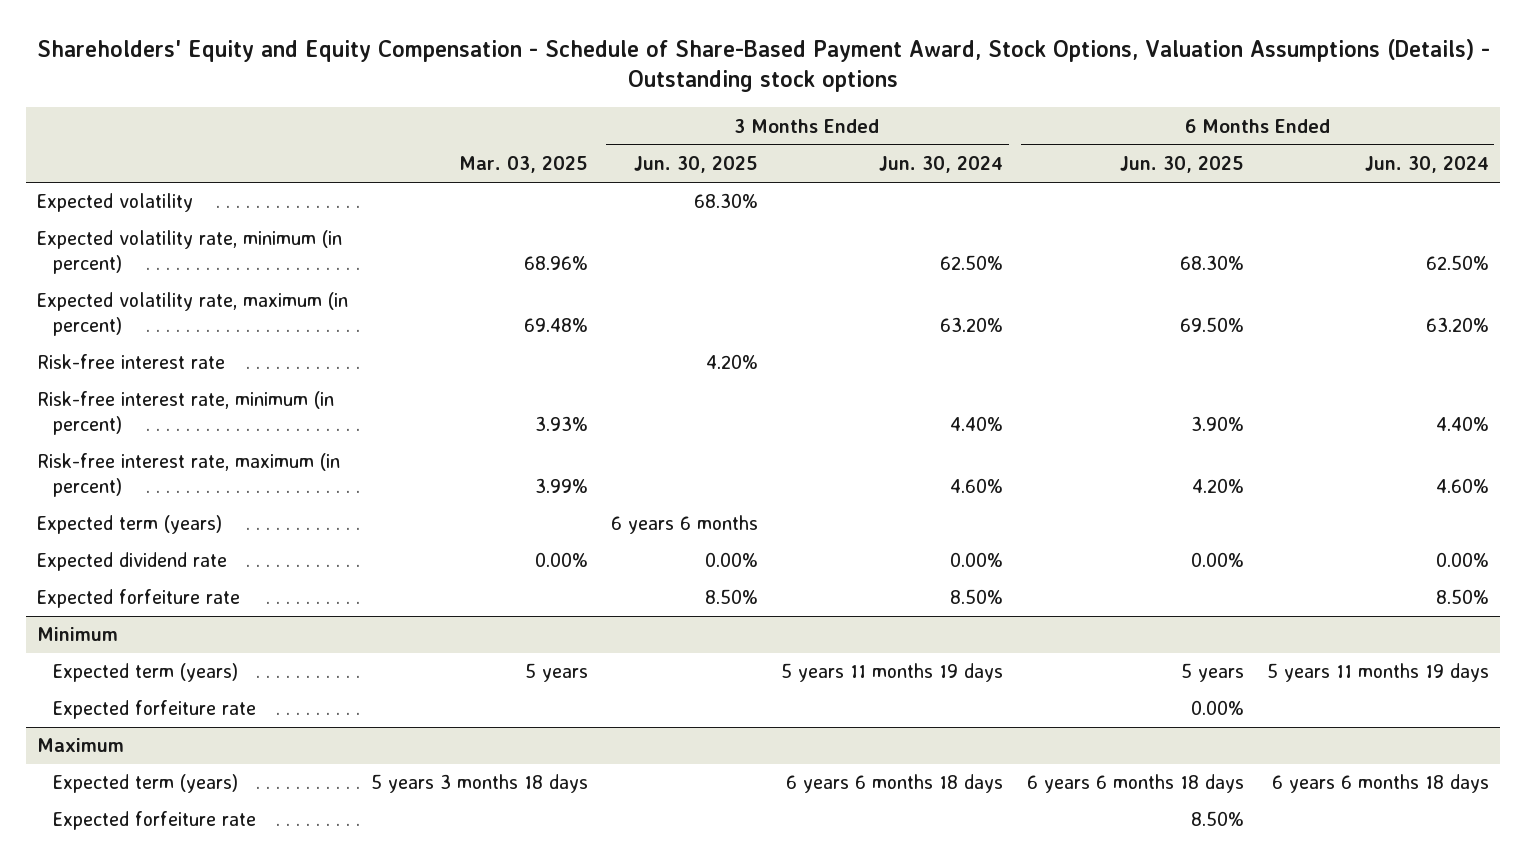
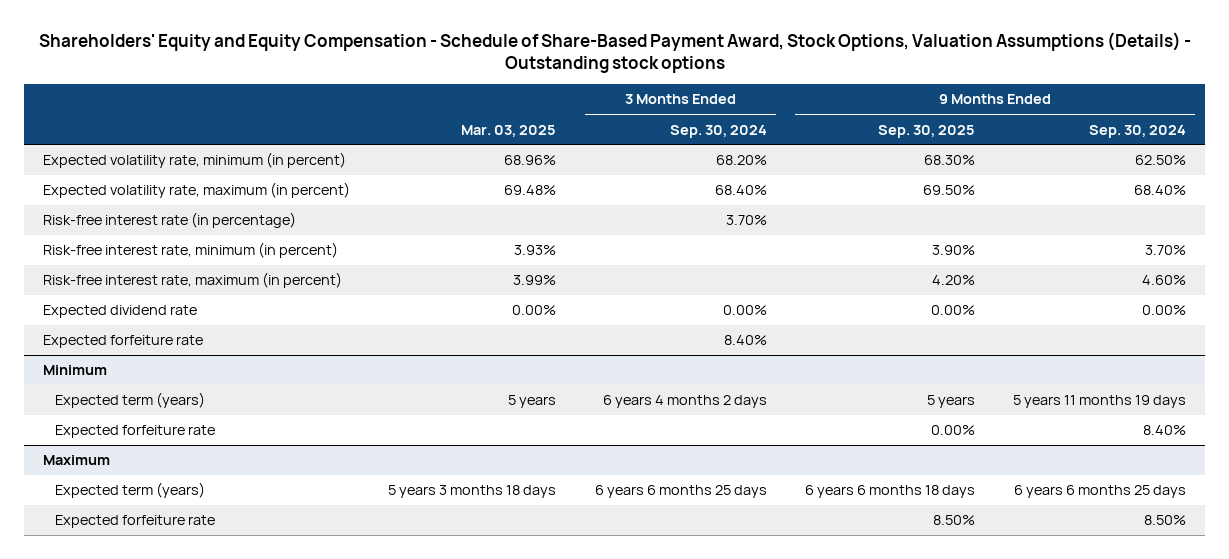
- | Mar. 03, 2025 | 3 Months Ended Jun. 30, 2025 | 3 Months Ended Jun. 30, 2024 | 6 Months Ended Jun. 30, 2025 | 6 Months Ended Jun. 30, 2024
+ | Mar. 03, 2025 | 3 Months Ended Sep. 30, 2024 | 9 Months Ended Sep. 30, 2025 | 9 Months Ended Sep. 30, 2024
- Expected volatility | | 68.30% | | |
- Risk-free interest rate | | 4.20% | | |
+ Risk-free interest rate (in percentage) | | 3.70% | |
- Expected term (years) | | 6 years 6 months | | |

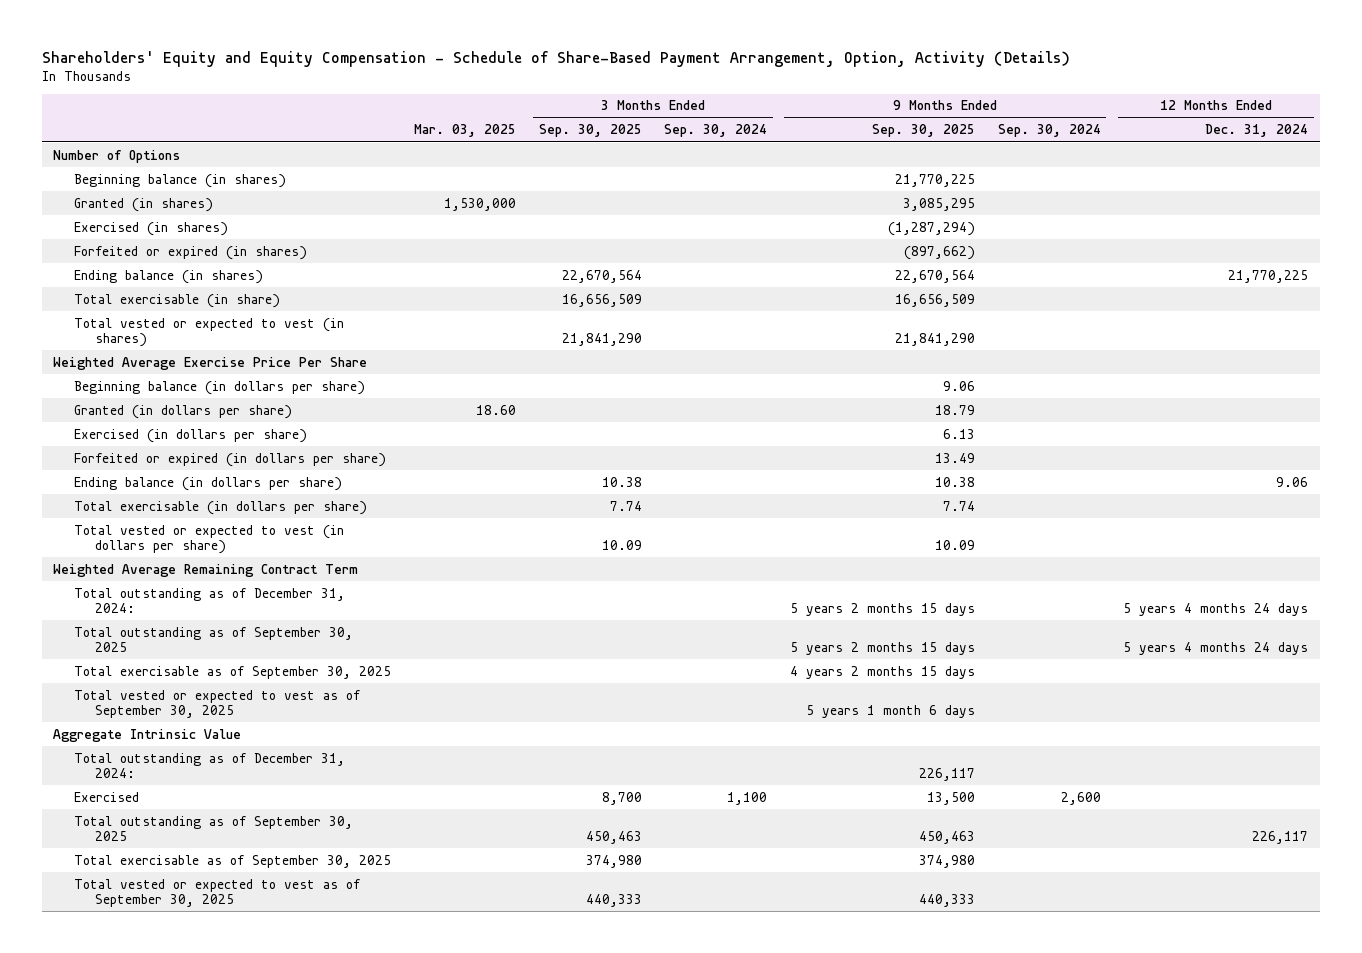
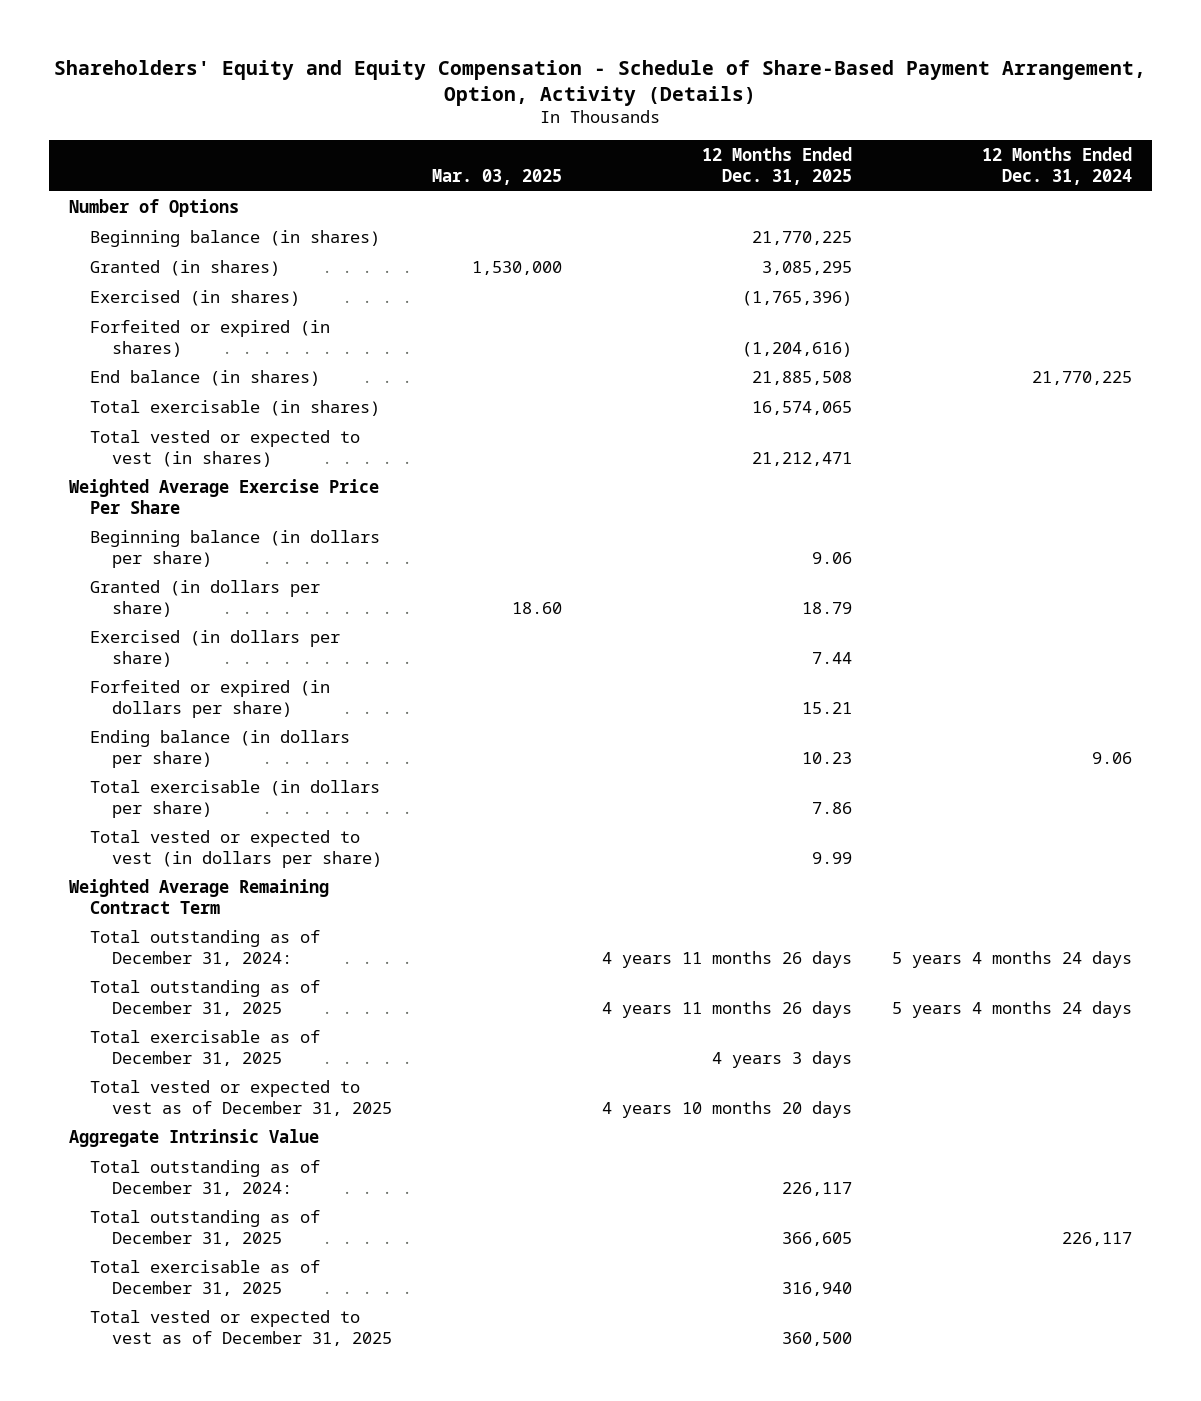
- | Mar. 03, 2025 | 3 Months Ended Sep. 30, 2025 | 3 Months Ended Sep. 30, 2024 | 9 Months Ended Sep. 30, 2025 | 9 Months Ended Sep. 30, 2024 | 12 Months Ended Dec. 31, 2024
+ | Mar. 03, 2025 | 12 Months Ended Dec. 31, 2025 | 12 Months Ended Dec. 31, 2024
- Ending balance (in shares) | | 22,670,564 | | 22,670,564 | | 21,770,225
- Total exercisable (in share) | | 16,656,509 | | 16,656,509 | |
+ End balance (in shares) | | 21,885,508 | 21,770,225
+ Total exercisable (in shares) | | 16,574,065 |
- Total outstanding as of September 30, 2025 | | | | 5 years 2 months 15 days | | 5 years 4 months 24 days
- Total exercisable as of September 30, 2025 | | | | 4 years 2 months 15 days | |
- Total vested or expected to vest as of September 30, 2025 | | | | 5 years 1 month 6 days | |
+ Total outstanding as of December 31, 2025 | | 4 years 11 months 26 days | 5 years 4 months 24 days
+ Total exercisable as of December 31, 2025 | | 4 years 3 days |
+ Total vested or expected to vest as of December 31, 2025 | | 4 years 10 months 20 days |
- Exercised | | 8,700 | 1,100 | 13,500 | 2,600 |
- Total outstanding as of September 30, 2025 | | 450,463 | | 450,463 | | 226,117
- Total exercisable as of September 30, 2025 | | 374,980 | | 374,980 | |
- Total vested or expected to vest as of September 30, 2025 | | 440,333 | | 440,333 | |
+ Total outstanding as of December 31, 2025 | | 366,605 | 226,117
+ Total exercisable as of December 31, 2025 | | 316,940 |
+ Total vested or expected to vest as of December 31, 2025 | | 360,500 |

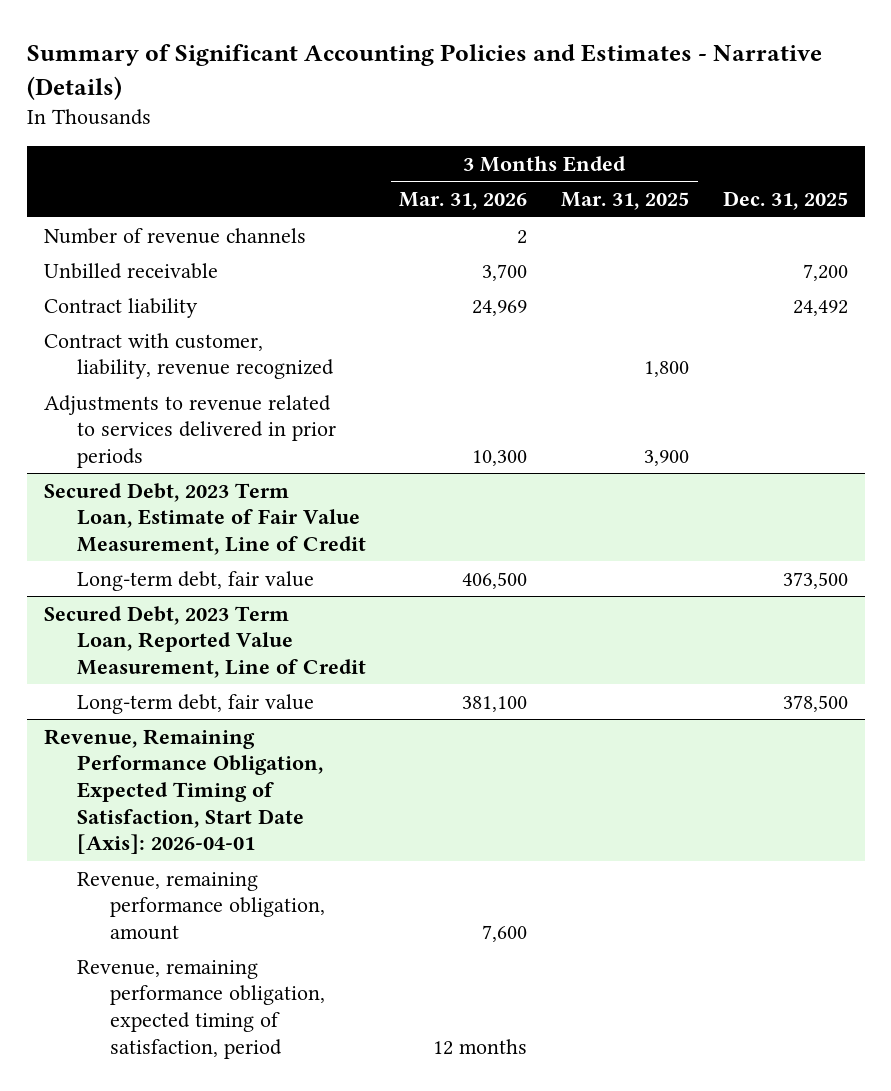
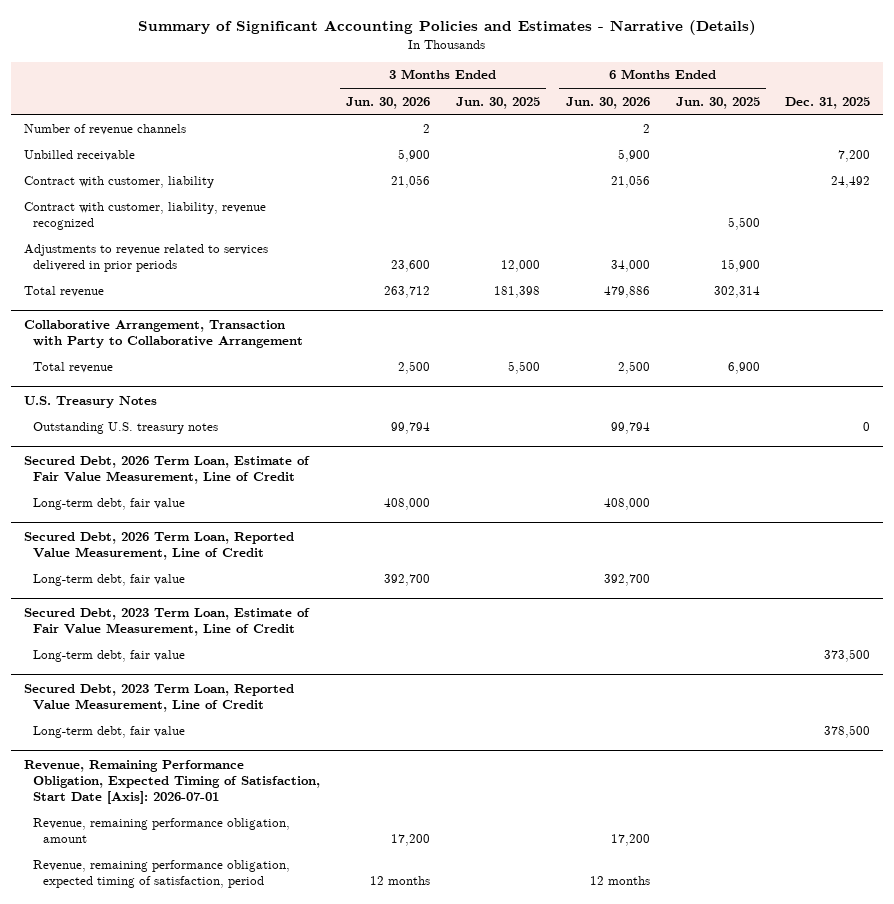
- | 3 Months Ended Mar. 31, 2026 | 3 Months Ended Mar. 31, 2025 | Dec. 31, 2025
+ | 3 Months Ended Jun. 30, 2026 | 3 Months Ended Jun. 30, 2025 | 6 Months Ended Jun. 30, 2026 | 6 Months Ended Jun. 30, 2025 | Dec. 31, 2025
- Contract liability | 24,969 | | 24,492
+ Contract with customer, liability | 21,056 | | 21,056 | | 24,492
+ Total revenue | 263,712 | 181,398 | 479,886 | 302,314 |
+ Collaborative Arrangement, Transaction with Party to Collaborative Arrangement
+ Total revenue | 2,500 | 5,500 | 2,500 | 6,900 |
+ U.S. Treasury Notes
+ Outstanding U.S. treasury notes | 99,794 | | 99,794 | | 0
+ Secured Debt, 2026 Term Loan, Estimate of Fair Value Measurement, Line of Credit
+ Long-term debt, fair value | 408,000 | | 408,000 | |
+ Secured Debt, 2026 Term Loan, Reported Value Measurement, Line of Credit
+ Long-term debt, fair value | 392,700 | | 392,700 | |
- Revenue, Remaining Performance Obligation, Expected Timing of Satisfaction, Start Date [Axis]: 2026-04-01
- Revenue, remaining performance obligation, amount | 7,600 | |
- Revenue, remaining performance obligation, expected timing of satisfaction, period | 12 months | |
+ Revenue, Remaining Performance Obligation, Expected Timing of Satisfaction, Start Date [Axis]: 2026-07-01
+ Revenue, remaining performance obligation, amount | 17,200 | | 17,200 | |
+ Revenue, remaining performance obligation, expected timing of satisfaction, period | 12 months | | 12 months | |

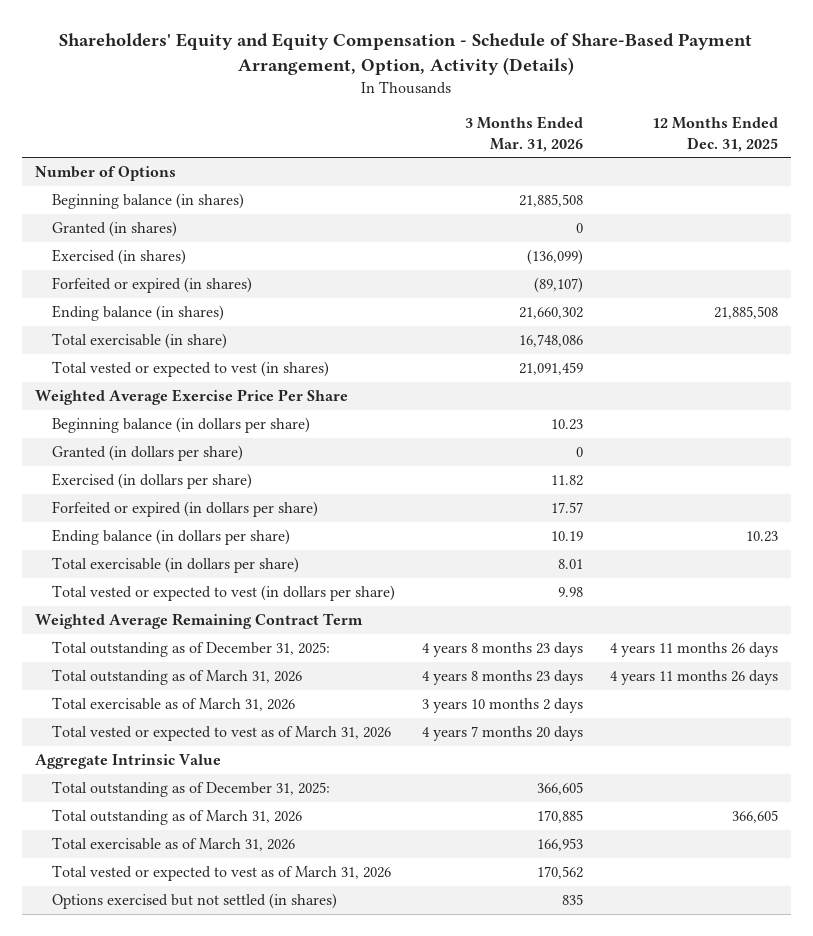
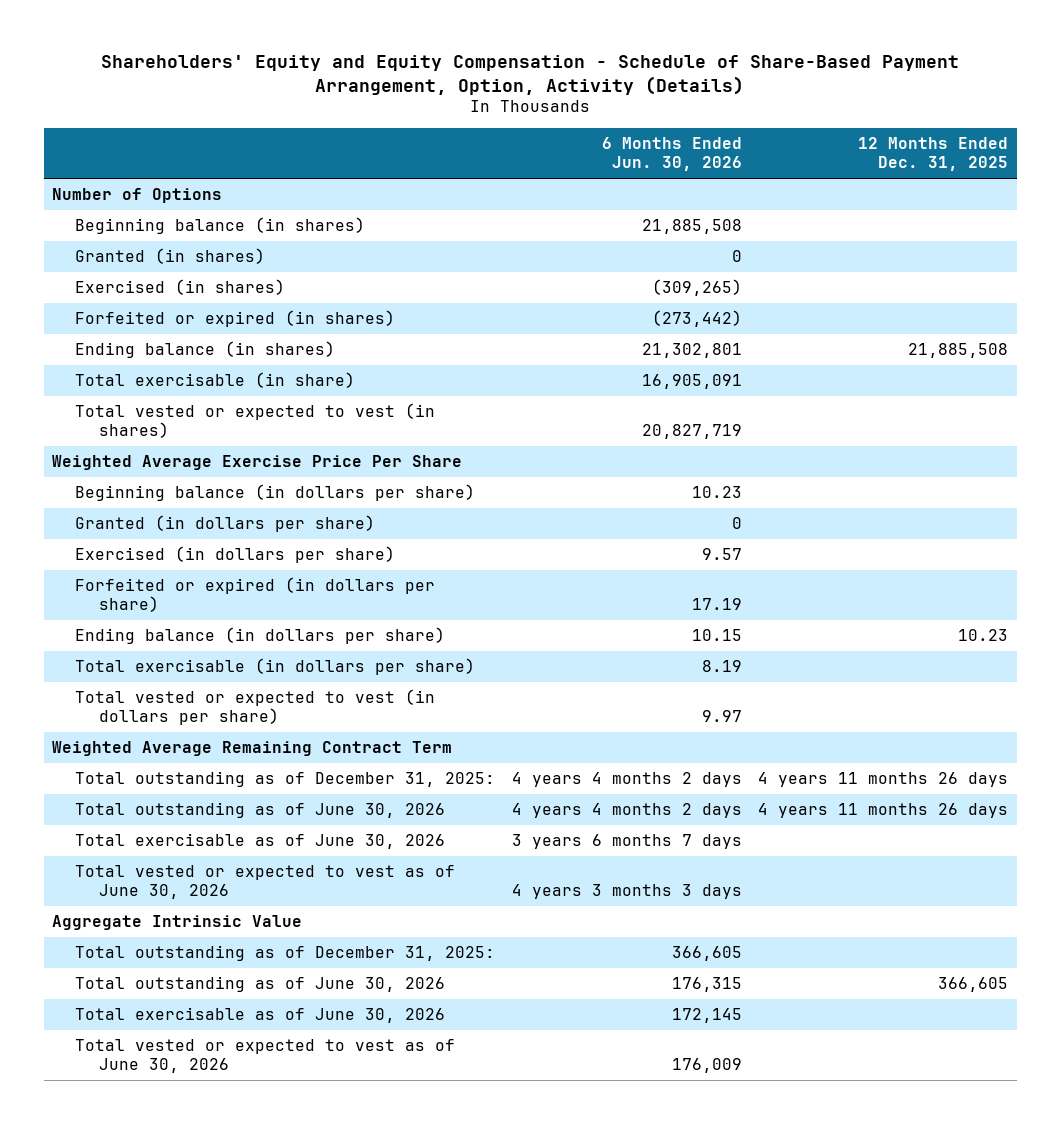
- | 3 Months Ended Mar. 31, 2026 | 12 Months Ended Dec. 31, 2025
+ | 6 Months Ended Jun. 30, 2026 | 12 Months Ended Dec. 31, 2025
- Total outstanding as of March 31, 2026 | 4 years 8 months 23 days | 4 years 11 months 26 days
- Total exercisable as of March 31, 2026 | 3 years 10 months 2 days |
- Total vested or expected to vest as of March 31, 2026 | 4 years 7 months 20 days |
+ Total outstanding as of June 30, 2026 | 4 years 4 months 2 days | 4 years 11 months 26 days
+ Total exercisable as of June 30, 2026 | 3 years 6 months 7 days |
+ Total vested or expected to vest as of June 30, 2026 | 4 years 3 months 3 days |
- Total outstanding as of March 31, 2026 | 170,885 | 366,605
- Total exercisable as of March 31, 2026 | 166,953 |
- Total vested or expected to vest as of March 31, 2026 | 170,562 |
- Options exercised but not settled (in shares) | 835 |
+ Total outstanding as of June 30, 2026 | 176,315 | 366,605
+ Total exercisable as of June 30, 2026 | 172,145 |
+ Total vested or expected to vest as of June 30, 2026 | 176,009 |

